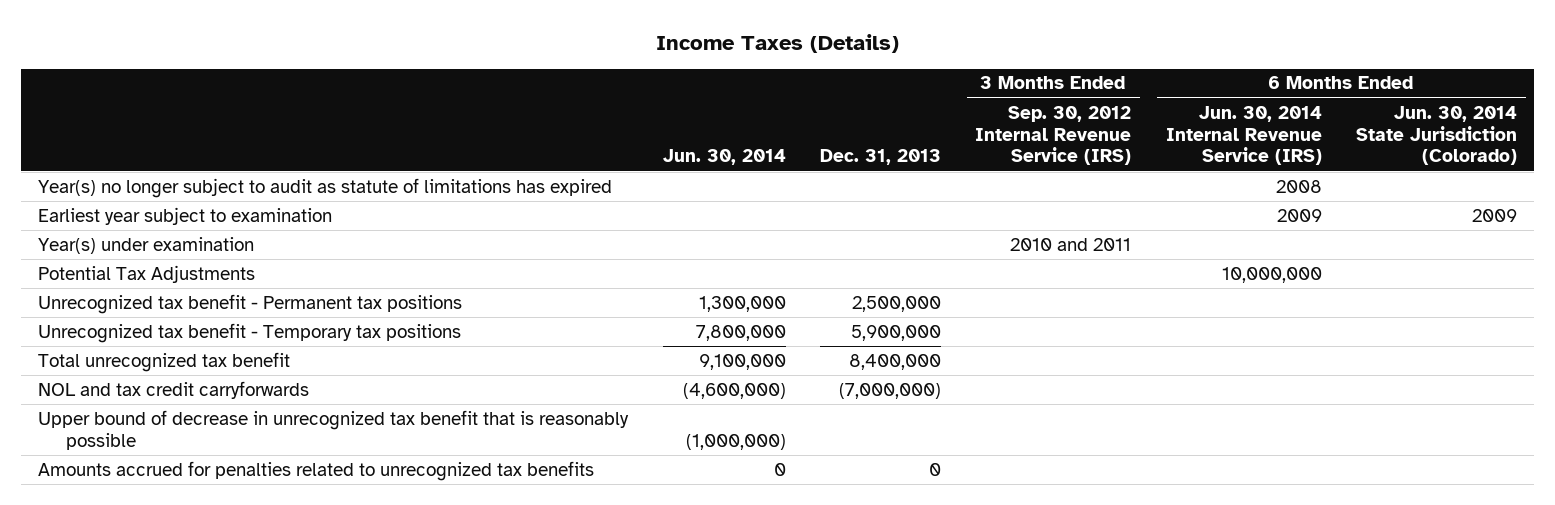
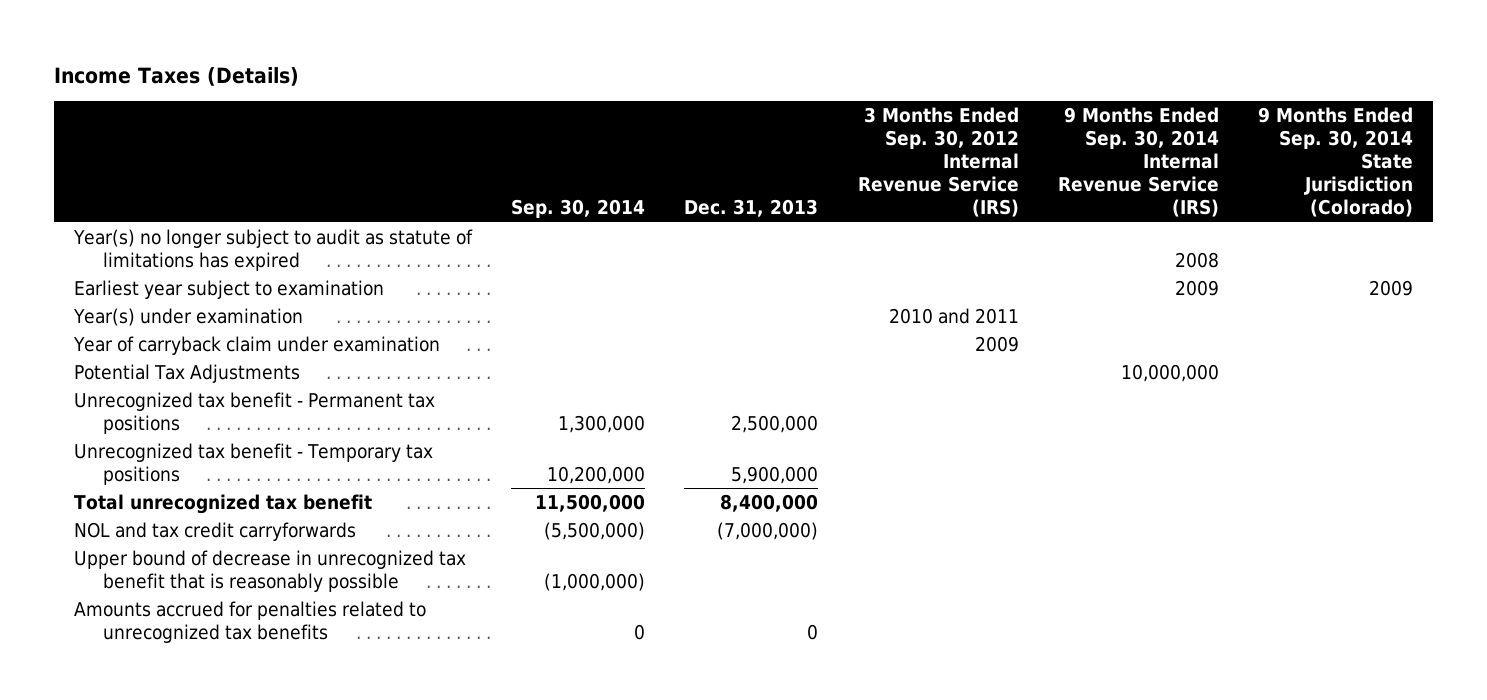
- | Jun. 30, 2014 | Dec. 31, 2013 | 3 Months Ended Sep. 30, 2012 Internal Revenue Service (IRS) | 6 Months Ended Jun. 30, 2014 Internal Revenue Service (IRS) | 6 Months Ended Jun. 30, 2014 State Jurisdiction (Colorado)
+ | Sep. 30, 2014 | Dec. 31, 2013 | 3 Months Ended Sep. 30, 2012 Internal Revenue Service (IRS) | 9 Months Ended Sep. 30, 2014 Internal Revenue Service (IRS) | 9 Months Ended Sep. 30, 2014 State Jurisdiction (Colorado)
+ Year of carryback claim under examination | | | 2009 | |

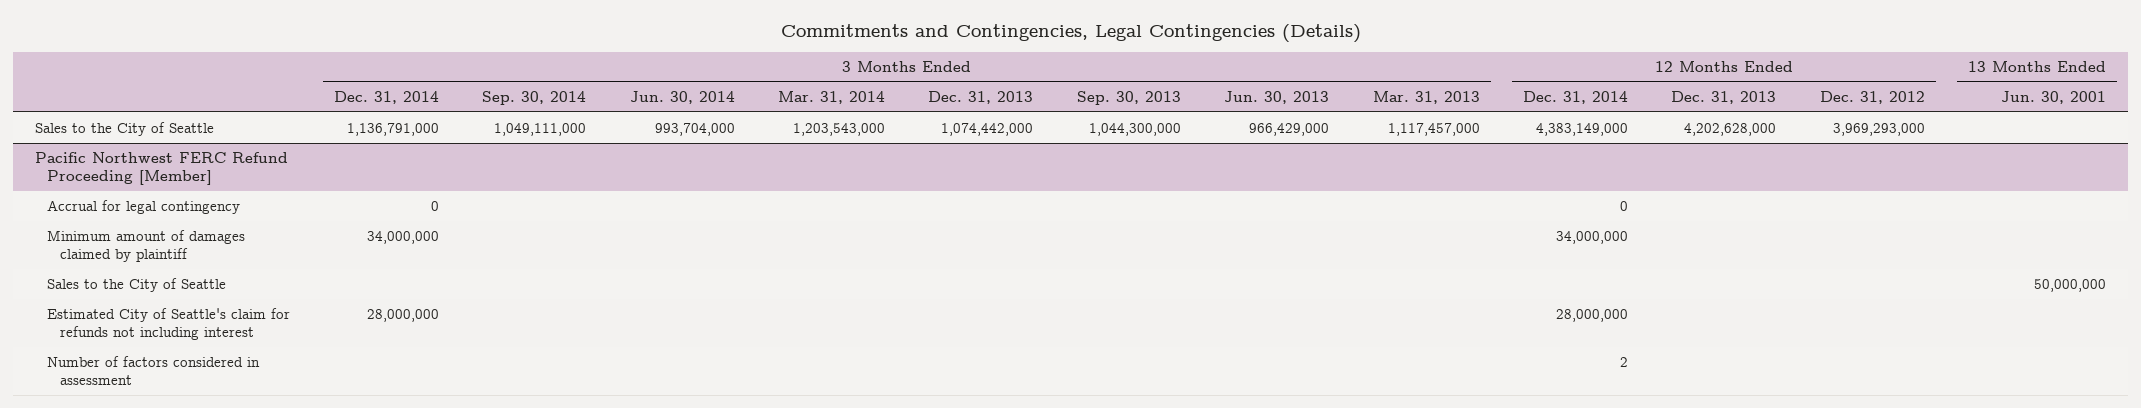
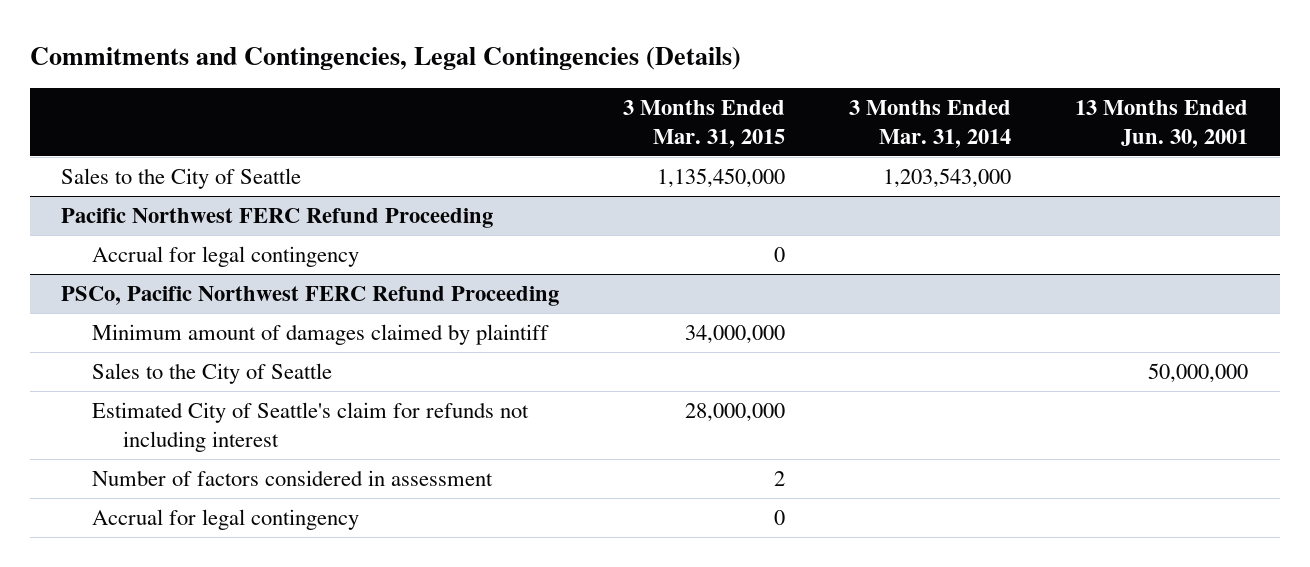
- | 3 Months Ended Dec. 31, 2014 | 3 Months Ended Sep. 30, 2014 | 3 Months Ended Jun. 30, 2014 | 3 Months Ended Mar. 31, 2014 | 3 Months Ended Dec. 31, 2013 | 3 Months Ended Sep. 30, 2013 | 3 Months Ended Jun. 30, 2013 | 3 Months Ended Mar. 31, 2013 | 12 Months Ended Dec. 31, 2014 | 12 Months Ended Dec. 31, 2013 | 12 Months Ended Dec. 31, 2012 | 13 Months Ended Jun. 30, 2001
+ | 3 Months Ended Mar. 31, 2015 | 3 Months Ended Mar. 31, 2014 | 13 Months Ended Jun. 30, 2001
- Pacific Northwest FERC Refund Proceeding [Member]
+ Pacific Northwest FERC Refund Proceeding
- Minimum amount of damages claimed by plaintiff | 34,000,000 | | | | | | | | 34,000,000 | | |
- Sales to the City of Seattle | | | | | | | | | | | | 50,000,000
- Estimated City of Seattle's claim for refunds not including interest | 28,000,000 | | | | | | | | 28,000,000 | | |
- Number of factors considered in assessment | | | | | | | | | 2 | | |
+ PSCo, Pacific Northwest FERC Refund Proceeding
+ Minimum amount of damages claimed by plaintiff | 34,000,000 | |
+ Sales to the City of Seattle | | | 50,000,000
+ Estimated City of Seattle's claim for refunds not including interest | 28,000,000 | |
+ Number of factors considered in assessment | 2 | |
+ Accrual for legal contingency | 0 | |

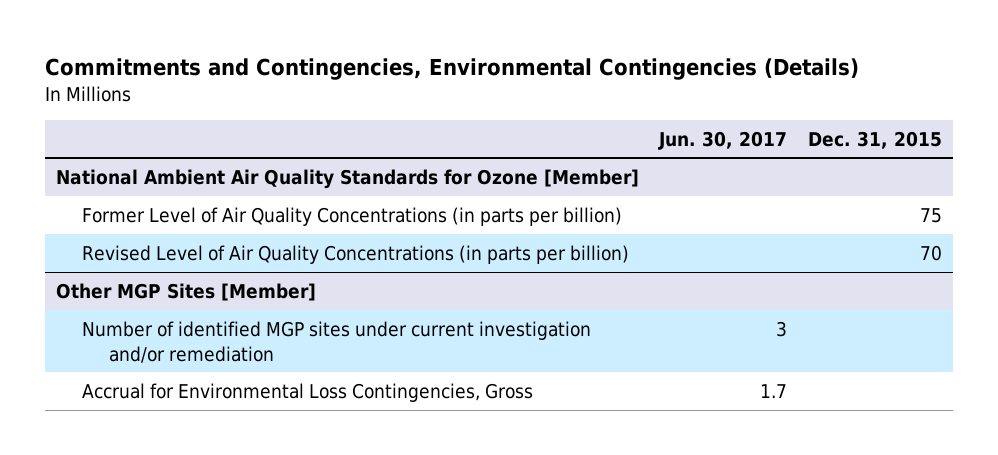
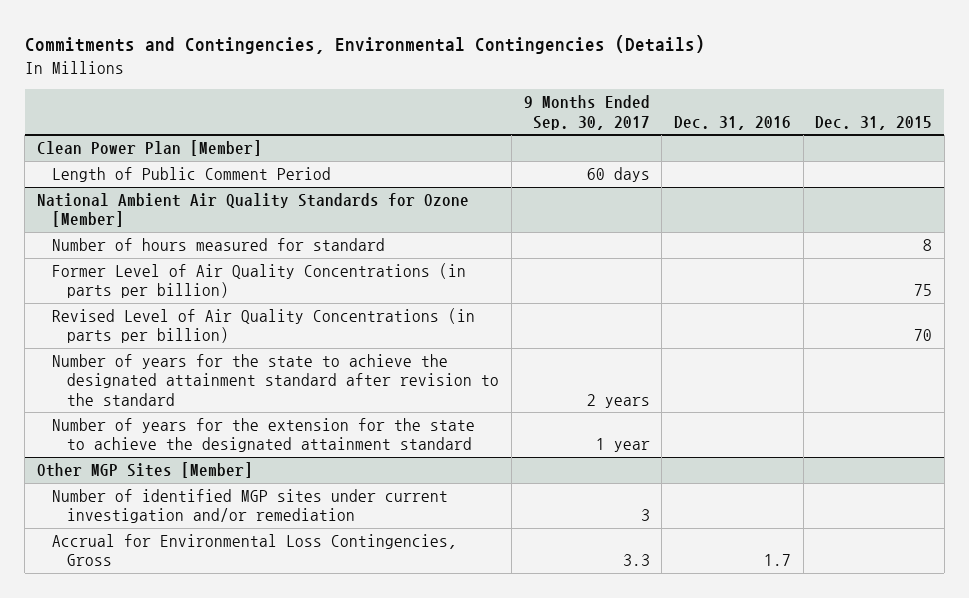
- | Jun. 30, 2017 | Dec. 31, 2015
+ | 9 Months Ended Sep. 30, 2017 | Dec. 31, 2016 | Dec. 31, 2015
+ Clean Power Plan [Member]
+ Length of Public Comment Period | 60 days | |
@ National Ambient Air Quality Standards for Ozone [Member]
+ Number of hours measured for standard | | | 8
+ Number of years for the state to achieve the designated attainment standard after revision to the standard | 2 years | |
+ Number of years for the extension for the state to achieve the designated attainment standard | 1 year | |

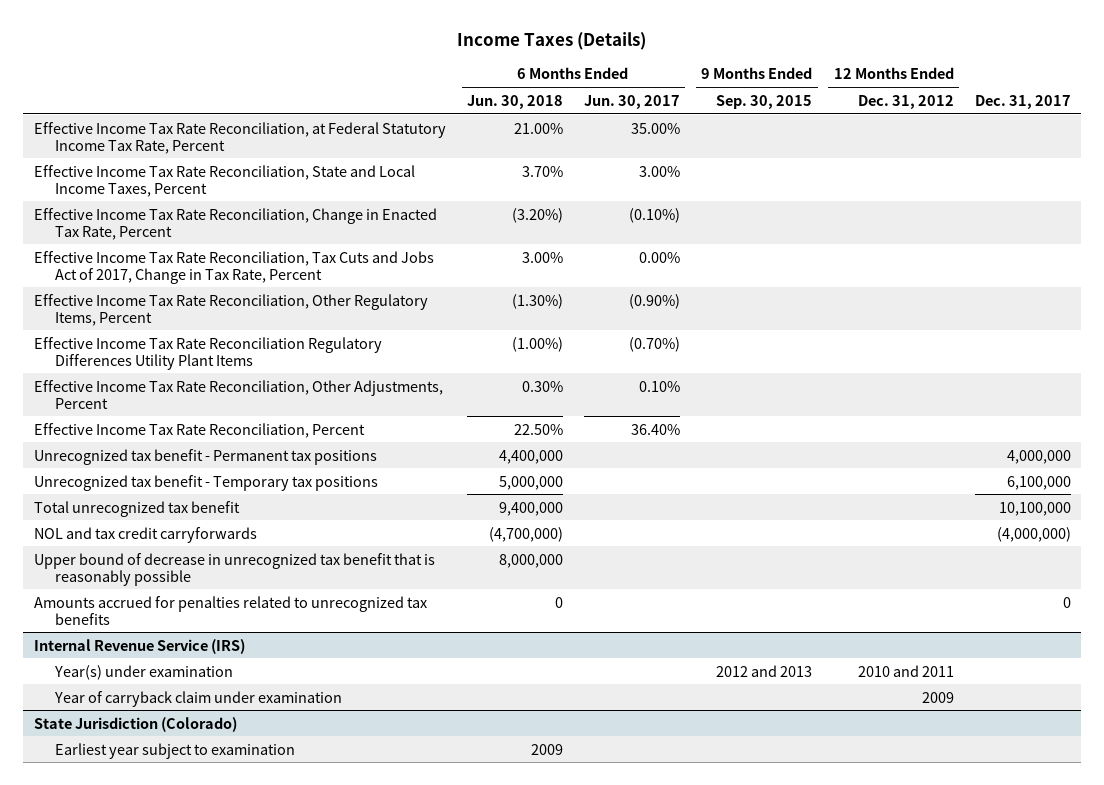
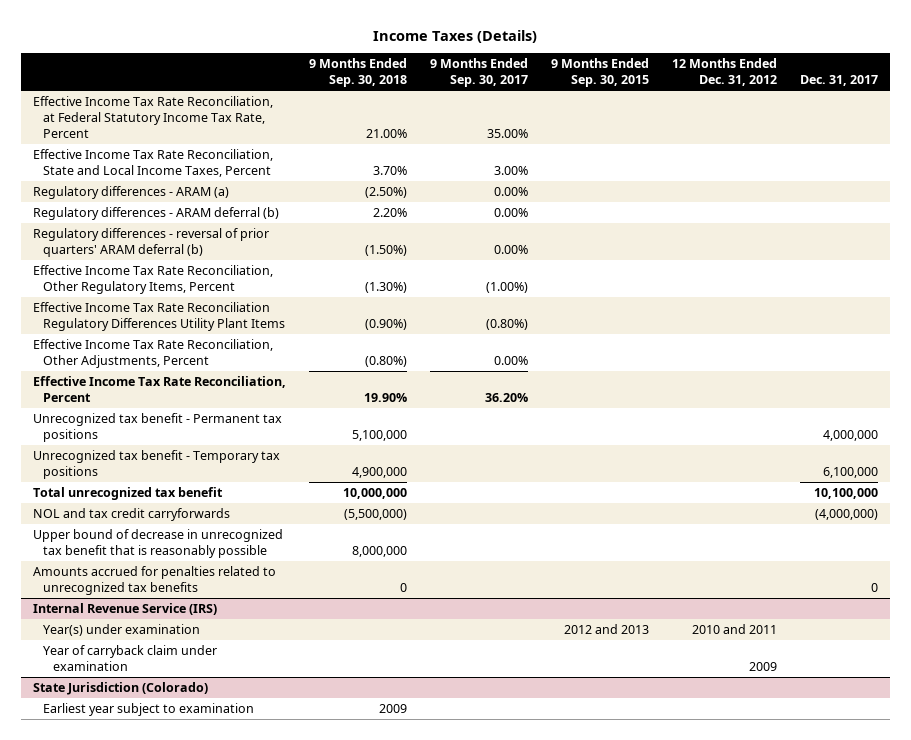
- | 6 Months Ended Jun. 30, 2018 | 6 Months Ended Jun. 30, 2017 | 9 Months Ended Sep. 30, 2015 | 12 Months Ended Dec. 31, 2012 | Dec. 31, 2017
+ | 9 Months Ended Sep. 30, 2018 | 9 Months Ended Sep. 30, 2017 | 9 Months Ended Sep. 30, 2015 | 12 Months Ended Dec. 31, 2012 | Dec. 31, 2017
- Effective Income Tax Rate Reconciliation, Change in Enacted Tax Rate, Percent | (3.20%) | (0.10%) | | |
- Effective Income Tax Rate Reconciliation, Tax Cuts and Jobs Act of 2017, Change in Tax Rate, Percent | 3.00% | 0.00% | | |
+ Regulatory differences - ARAM (a) | (2.50%) | 0.00% | | |
+ Regulatory differences - ARAM deferral (b) | 2.20% | 0.00% | | |
+ Regulatory differences - reversal of prior quarters' ARAM deferral (b) | (1.50%) | 0.00% | | |

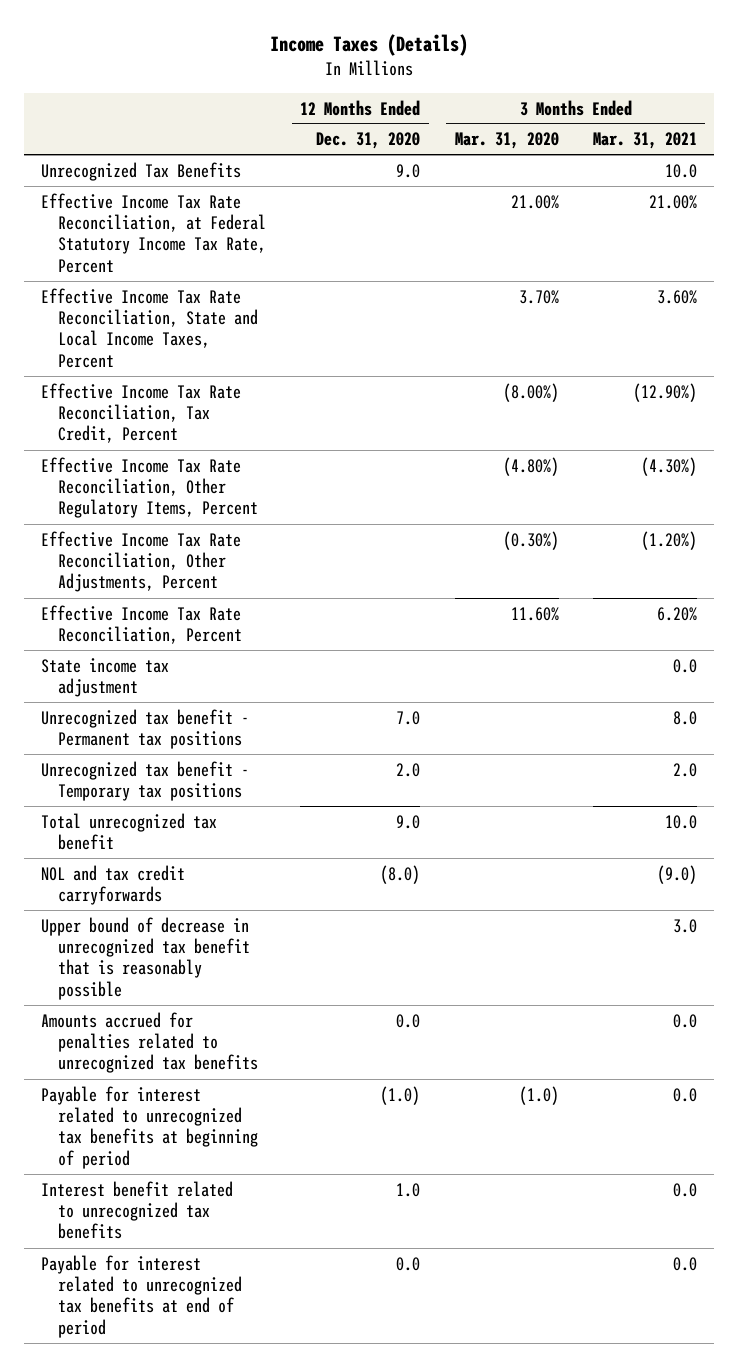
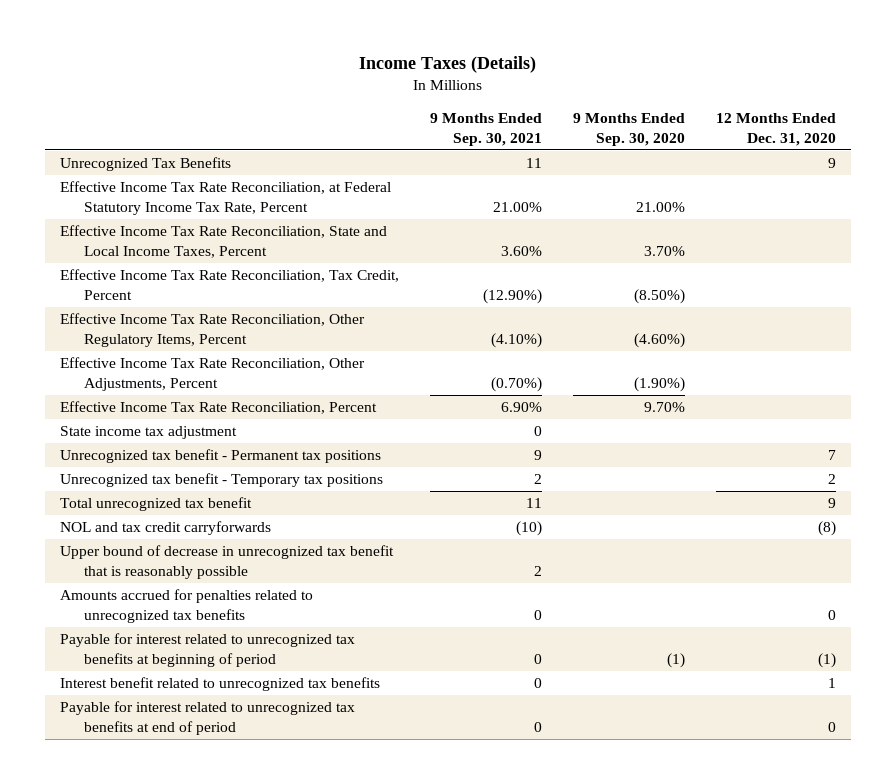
- | 12 Months Ended Dec. 31, 2020 | 3 Months Ended Mar. 31, 2020 | 3 Months Ended Mar. 31, 2021
+ | 9 Months Ended Sep. 30, 2021 | 9 Months Ended Sep. 30, 2020 | 12 Months Ended Dec. 31, 2020
- Unrecognized Tax Benefits | 9.0 | | 10.0
+ Unrecognized Tax Benefits | 11 | | 9
- Unrecognized tax benefit - Permanent tax positions | 7.0 | | 8.0
- Unrecognized tax benefit - Temporary tax positions | 2.0 | | 2.0
- Total unrecognized tax benefit | 9.0 | | 10.0
- NOL and tax credit carryforwards | (8.0) | | (9.0)
+ Unrecognized tax benefit - Permanent tax positions | 9 | | 7
+ Unrecognized tax benefit - Temporary tax positions | 2 | | 2
+ Total unrecognized tax benefit | 11 | | 9
+ NOL and tax credit carryforwards | (10) | | (8)
- Amounts accrued for penalties related to unrecognized tax benefits | 0.0 | | 0.0
- Payable for interest related to unrecognized tax benefits at beginning of period | (1.0) | (1.0) | 0.0
- Interest benefit related to unrecognized tax benefits | 1.0 | | 0.0
- Payable for interest related to unrecognized tax benefits at end of period | 0.0 | | 0.0
+ Amounts accrued for penalties related to unrecognized tax benefits | 0 | | 0
+ Payable for interest related to unrecognized tax benefits at beginning of period | 0 | (1) | (1)
+ Interest benefit related to unrecognized tax benefits | 0 | | 1
+ Payable for interest related to unrecognized tax benefits at end of period | 0 | | 0

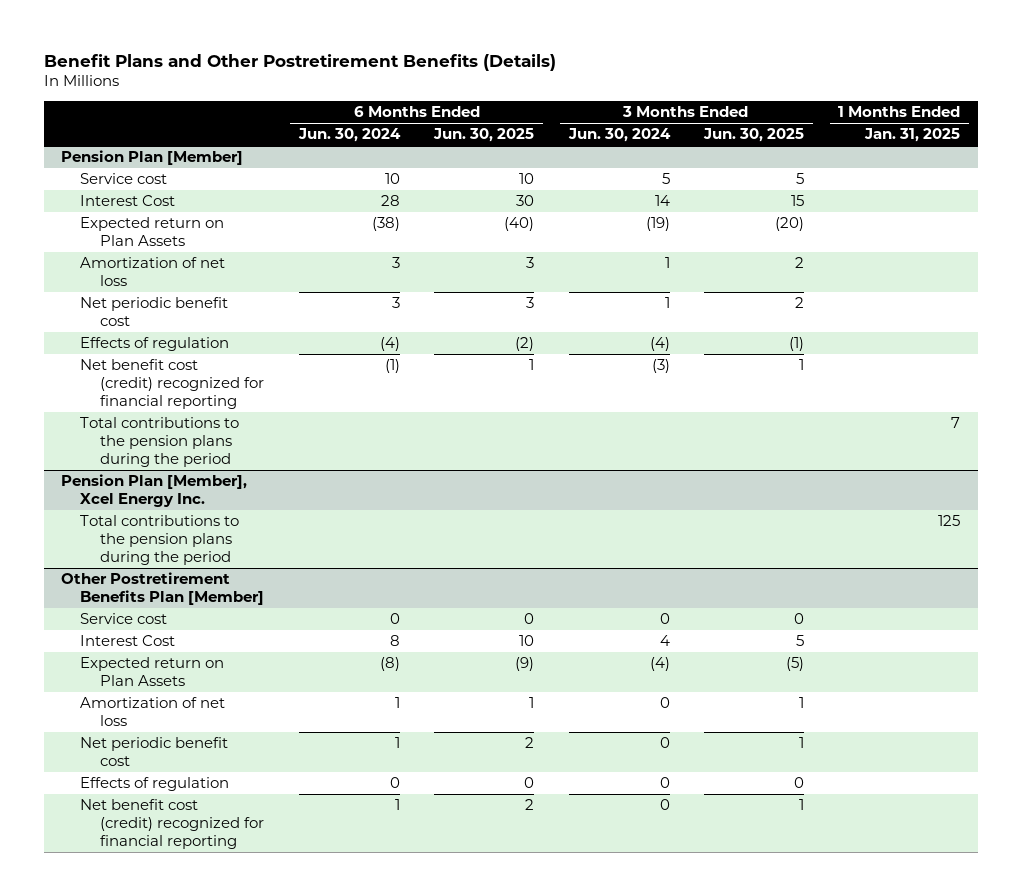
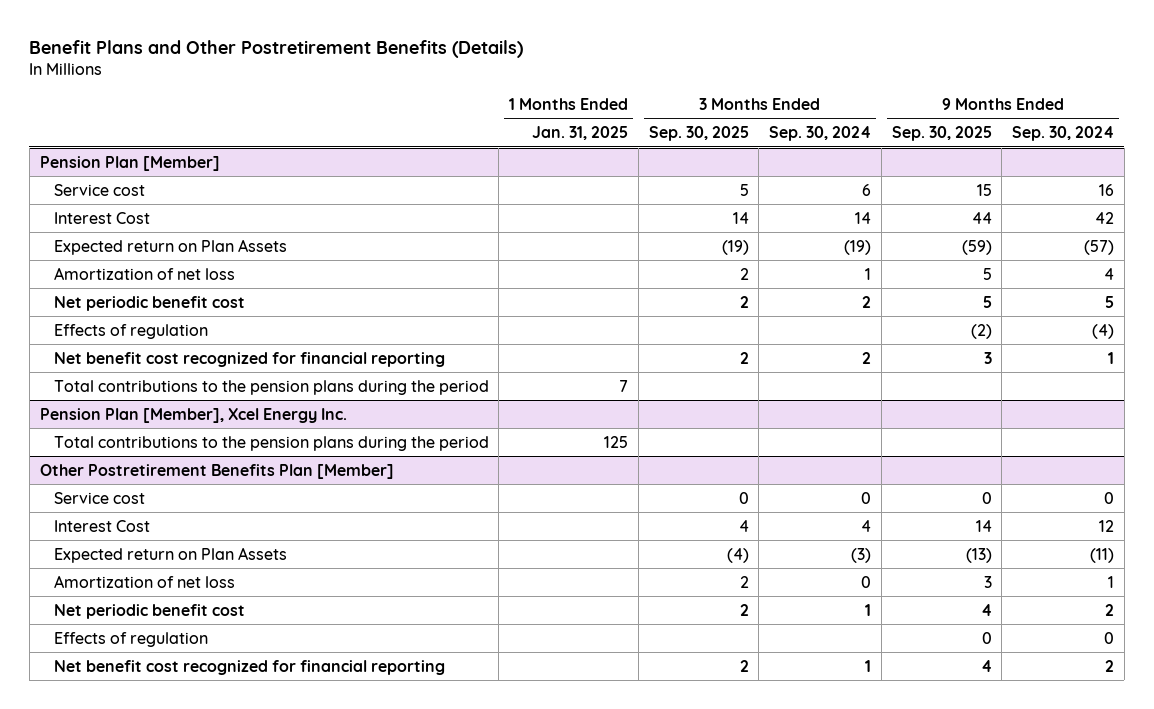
- | 6 Months Ended Jun. 30, 2024 | 6 Months Ended Jun. 30, 2025 | 3 Months Ended Jun. 30, 2024 | 3 Months Ended Jun. 30, 2025 | 1 Months Ended Jan. 31, 2025
+ | 1 Months Ended Jan. 31, 2025 | 3 Months Ended Sep. 30, 2025 | 3 Months Ended Sep. 30, 2024 | 9 Months Ended Sep. 30, 2025 | 9 Months Ended Sep. 30, 2024
@ Pension Plan [Member]
- Net benefit cost (credit) recognized for financial reporting | (1) | 1 | (3) | 1 |
+ Net benefit cost recognized for financial reporting | | 2 | 2 | 3 | 1
@ Other Postretirement Benefits Plan [Member]
- Net benefit cost (credit) recognized for financial reporting | 1 | 2 | 0 | 1 |
+ Net benefit cost recognized for financial reporting | | 2 | 1 | 4 | 2

